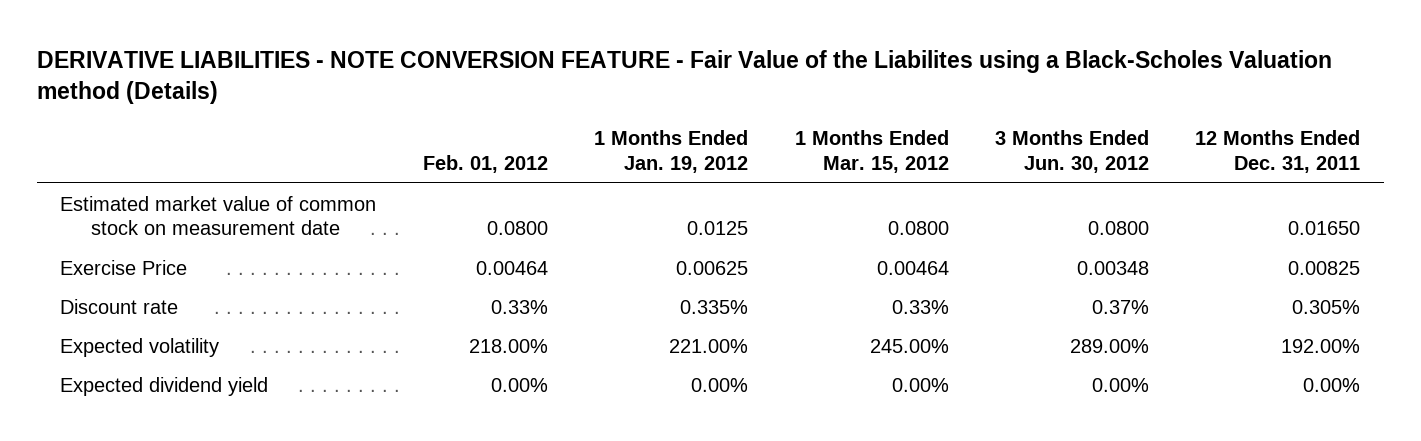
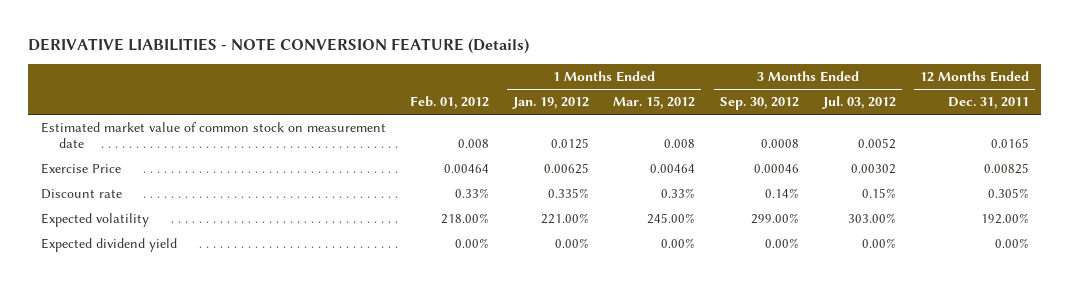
- DERIVATIVE LIABILITIES - NOTE CONVERSION FEATURE - Fair Value of the Liabilites using a Black-Scholes Valuation method (Details)
+ DERIVATIVE LIABILITIES - NOTE CONVERSION FEATURE (Details)
- | Feb. 01, 2012 | 1 Months Ended Jan. 19, 2012 | 1 Months Ended Mar. 15, 2012 | 3 Months Ended Jun. 30, 2012 | 12 Months Ended Dec. 31, 2011
+ | Feb. 01, 2012 | 1 Months Ended Jan. 19, 2012 | 1 Months Ended Mar. 15, 2012 | 3 Months Ended Sep. 30, 2012 | 3 Months Ended Jul. 03, 2012 | 12 Months Ended Dec. 31, 2011
- Estimated market value of common stock on measurement date | 0.0800 | 0.0125 | 0.0800 | 0.0800 | 0.01650
+ Estimated market value of common stock on measurement date | 0.008 | 0.0125 | 0.008 | 0.0008 | 0.0052 | 0.0165

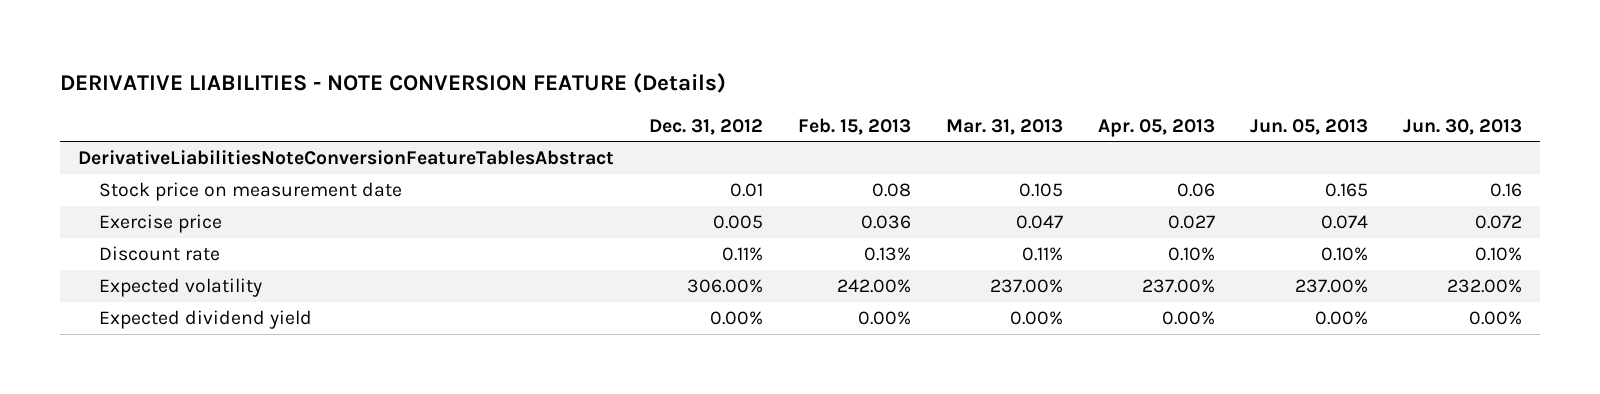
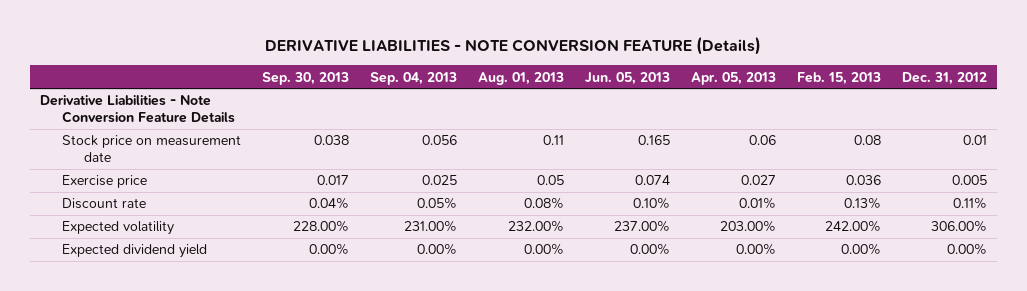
- | Dec. 31, 2012 | Feb. 15, 2013 | Mar. 31, 2013 | Apr. 05, 2013 | Jun. 05, 2013 | Jun. 30, 2013
+ | Sep. 30, 2013 | Sep. 04, 2013 | Aug. 01, 2013 | Jun. 05, 2013 | Apr. 05, 2013 | Feb. 15, 2013 | Dec. 31, 2012
- DerivativeLiabilitiesNoteConversionFeatureTablesAbstract
+ Derivative Liabilities - Note Conversion Feature Details
- Discount rate | 0.11% | 0.13% | 0.11% | 0.10% | 0.10% | 0.10%
- Expected volatility | 306.00% | 242.00% | 237.00% | 237.00% | 237.00% | 232.00%
+ Discount rate | 0.04% | 0.05% | 0.08% | 0.10% | 0.01% | 0.13% | 0.11%
+ Expected volatility | 228.00% | 231.00% | 232.00% | 237.00% | 203.00% | 242.00% | 306.00%

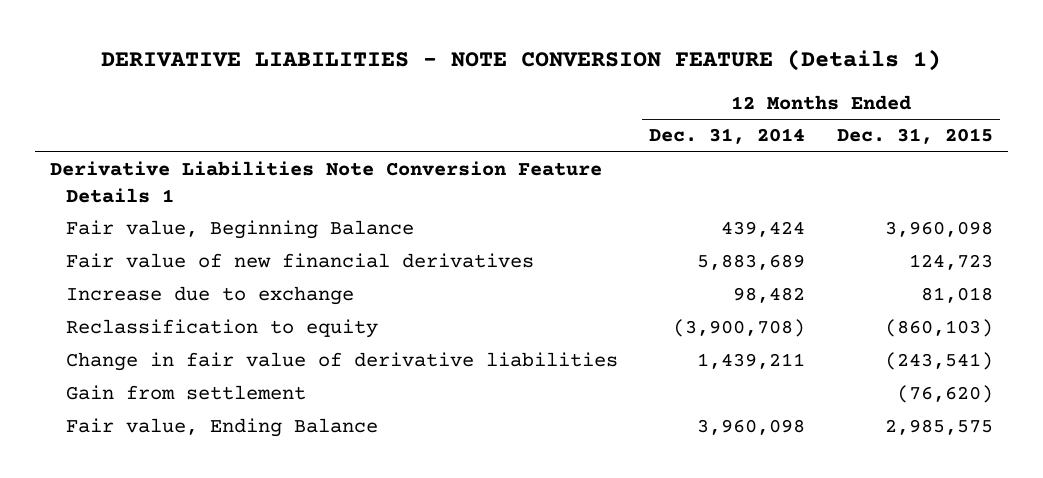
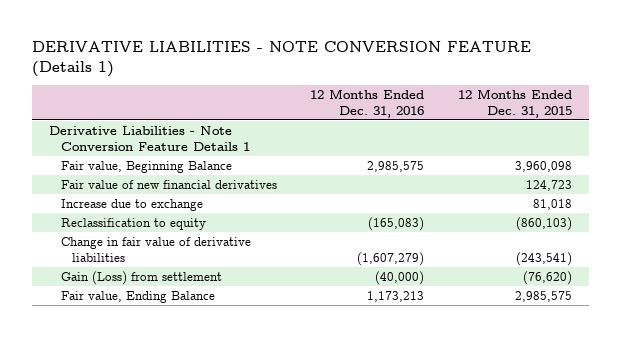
- | 12 Months Ended Dec. 31, 2014 | 12 Months Ended Dec. 31, 2015
+ | 12 Months Ended Dec. 31, 2016 | 12 Months Ended Dec. 31, 2015
- Derivative Liabilities Note Conversion Feature Details 1
+ Derivative Liabilities - Note Conversion Feature Details 1
- Gain from settlement | | (76,620)
+ Gain (Loss) from settlement | (40,000) | (76,620)

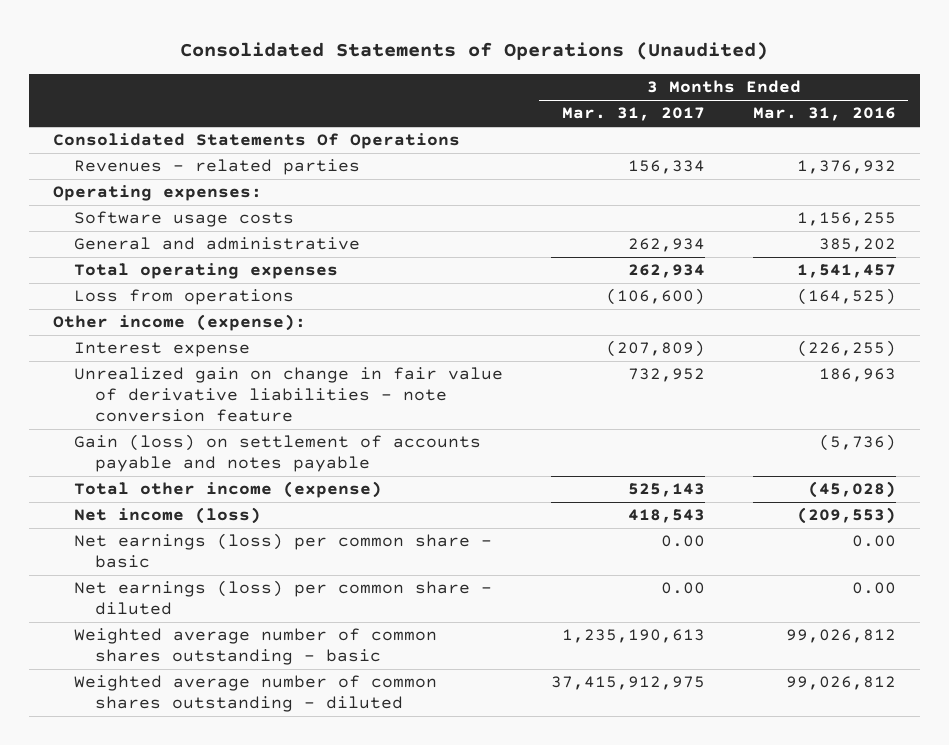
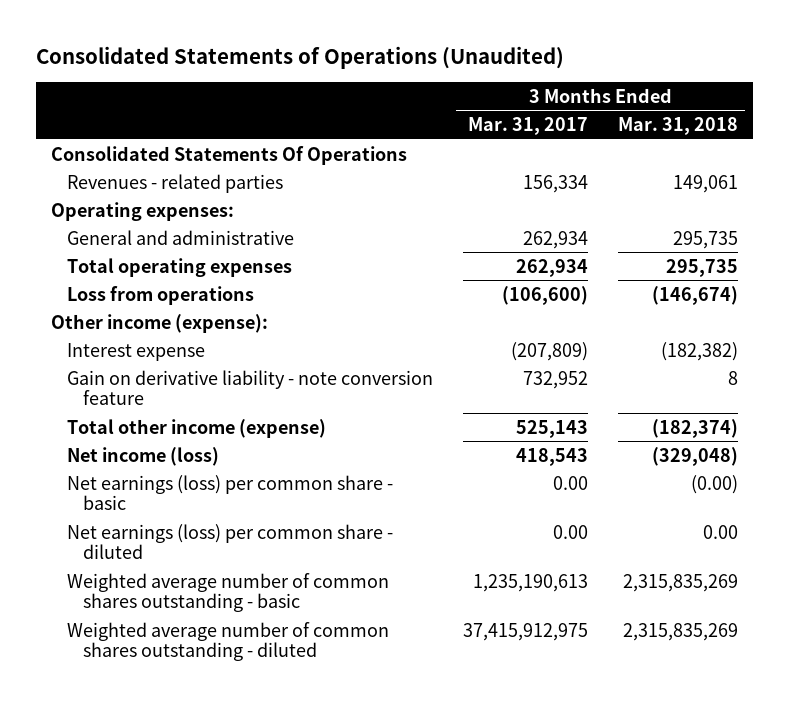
- | 3 Months Ended Mar. 31, 2017 | 3 Months Ended Mar. 31, 2016
+ | 3 Months Ended Mar. 31, 2017 | 3 Months Ended Mar. 31, 2018
- Software usage costs | | 1,156,255
- Unrealized gain on change in fair value of derivative liabilities - note conversion feature | 732,952 | 186,963
- Gain (loss) on settlement of accounts payable and notes payable | | (5,736)
+ Gain on derivative liability - note conversion feature | 732,952 | 8

